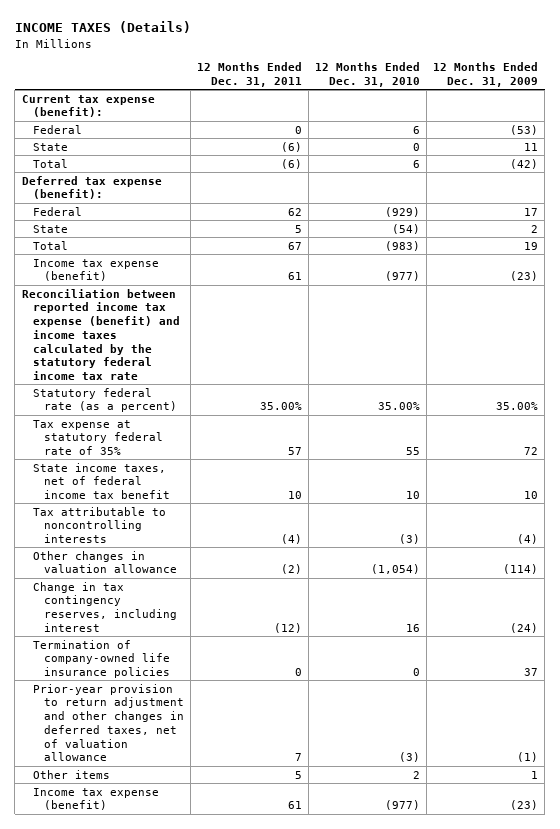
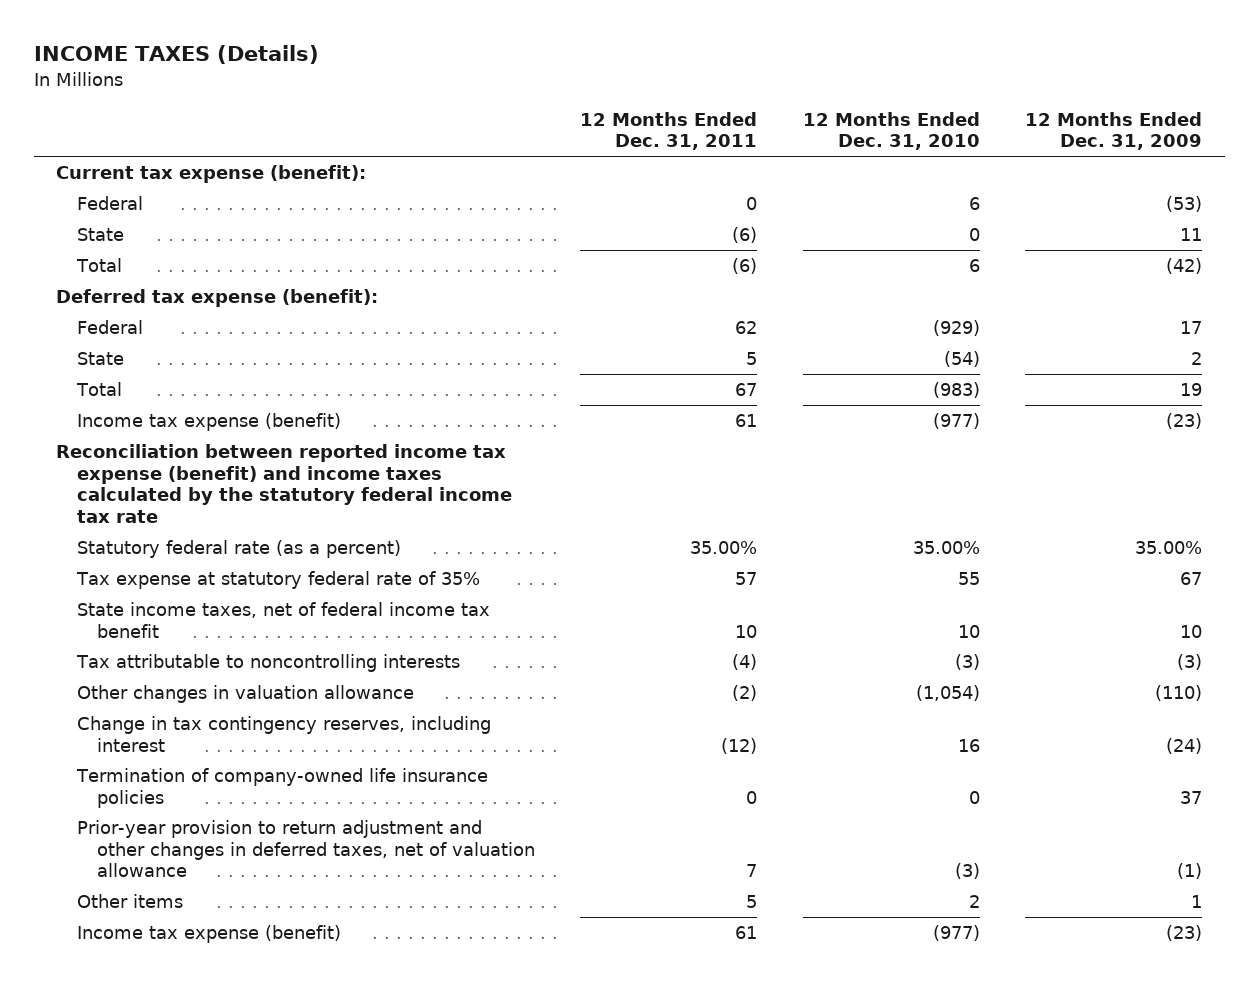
- Tax expense at statutory federal rate of 35% | 57 | 55 | 72
+ Tax expense at statutory federal rate of 35% | 57 | 55 | 67
- Tax attributable to noncontrolling interests | (4) | (3) | (4)
- Other changes in valuation allowance | (2) | (1,054) | (114)
+ Tax attributable to noncontrolling interests | (4) | (3) | (3)
+ Other changes in valuation allowance | (2) | (1,054) | (110)

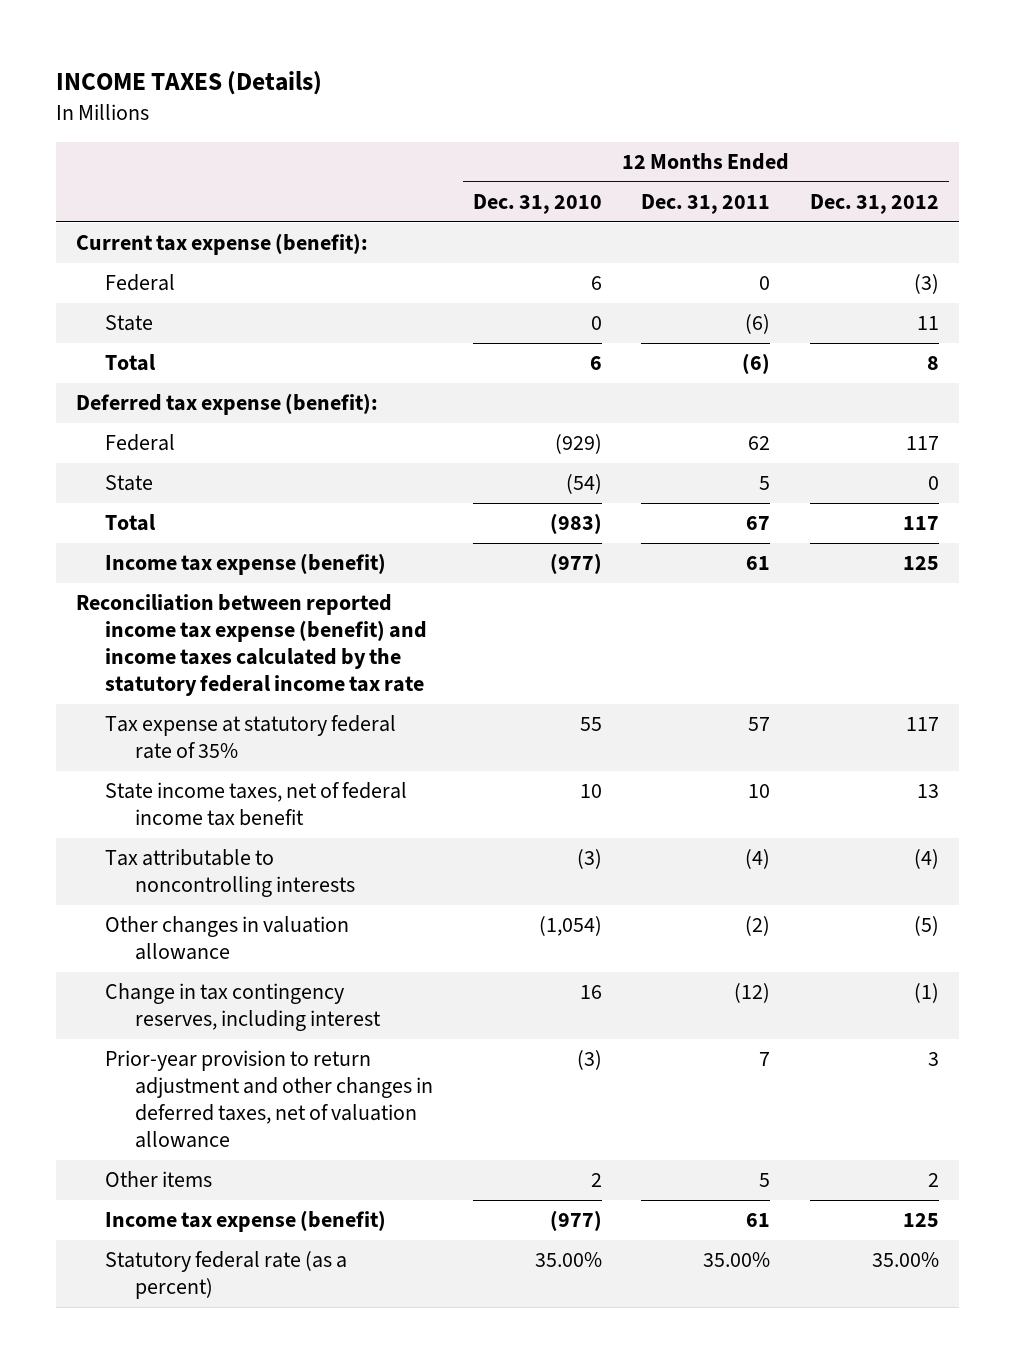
- | 12 Months Ended Dec. 31, 2011 | 12 Months Ended Dec. 31, 2010 | 12 Months Ended Dec. 31, 2009
+ | 12 Months Ended Dec. 31, 2010 | 12 Months Ended Dec. 31, 2011 | 12 Months Ended Dec. 31, 2012
- Termination of company-owned life insurance policies | 0 | 0 | 37
moved down: Statutory federal rate (as a percent) | 35.00% | 35.00% | 35.00%

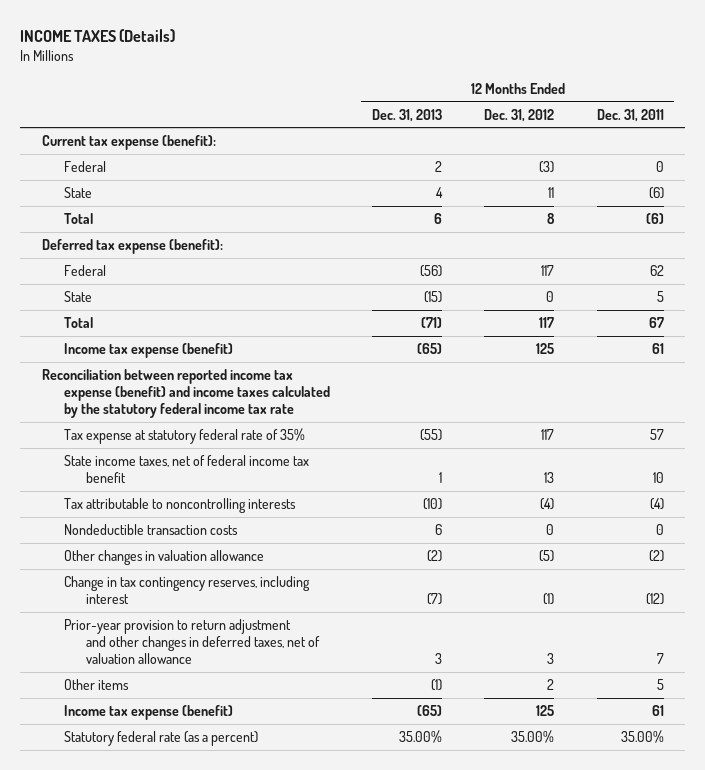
- | 12 Months Ended Dec. 31, 2010 | 12 Months Ended Dec. 31, 2011 | 12 Months Ended Dec. 31, 2012
+ | 12 Months Ended Dec. 31, 2013 | 12 Months Ended Dec. 31, 2012 | 12 Months Ended Dec. 31, 2011
+ Nondeductible transaction costs | 6 | 0 | 0

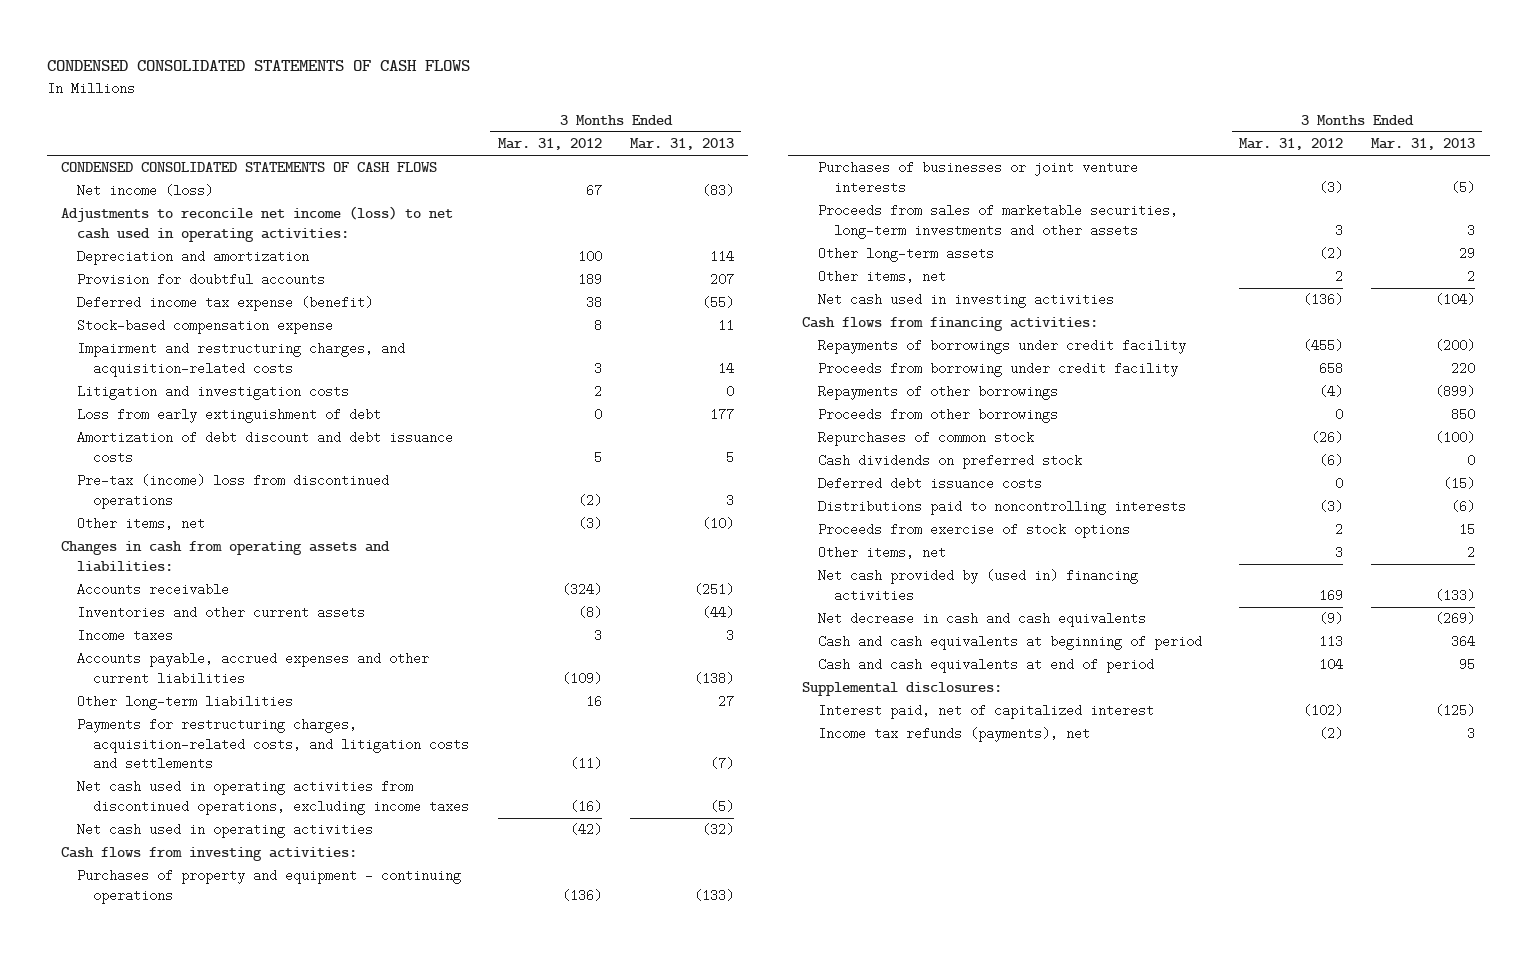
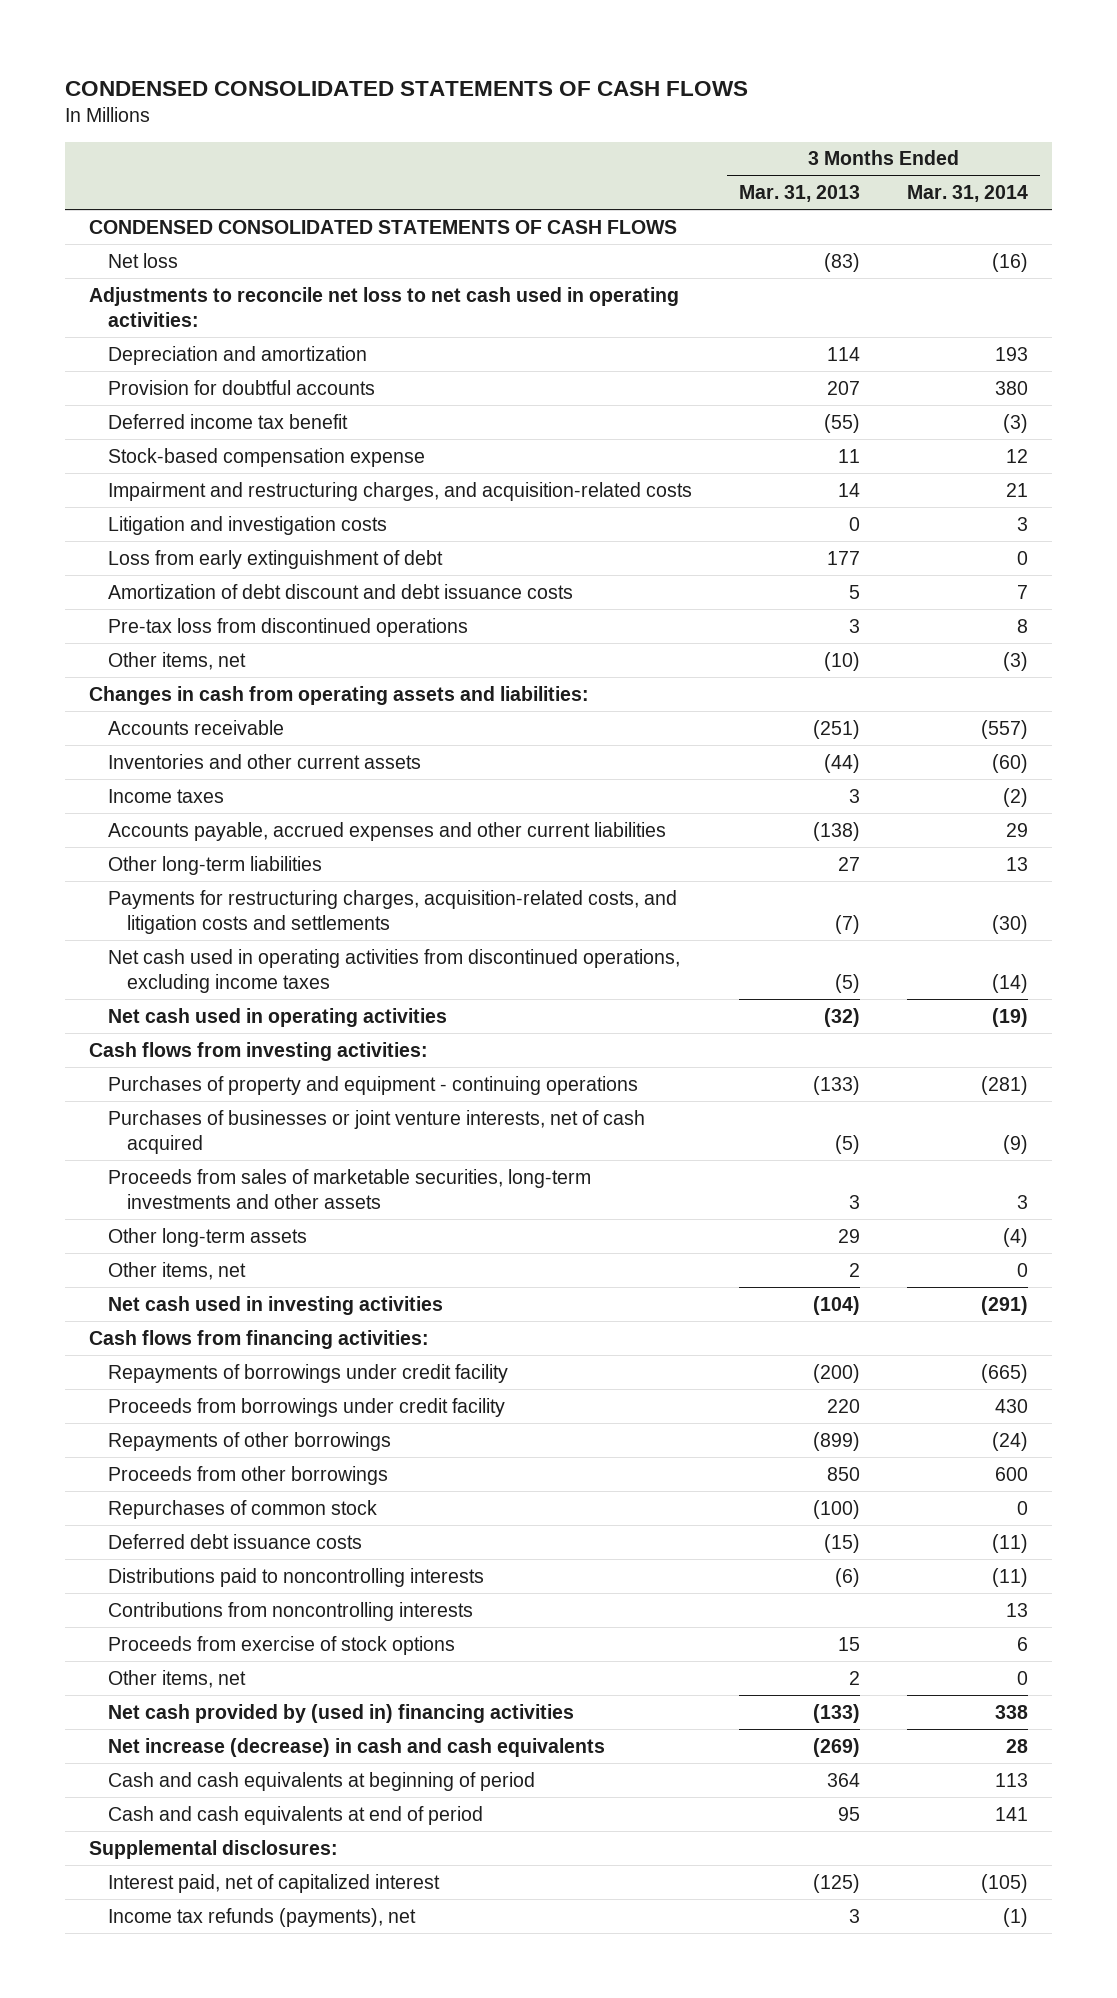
- | 3 Months Ended Mar. 31, 2012 | 3 Months Ended Mar. 31, 2013
+ | 3 Months Ended Mar. 31, 2013 | 3 Months Ended Mar. 31, 2014
- Net income (loss) | 67 | (83)
- Adjustments to reconcile net income (loss) to net cash used in operating activities:
+ Net loss | (83) | (16)
+ Adjustments to reconcile net loss to net cash used in operating activities:
- Deferred income tax expense (benefit) | 38 | (55)
+ Deferred income tax benefit | (55) | (3)
- Pre-tax (income) loss from discontinued operations | (2) | 3
+ Pre-tax loss from discontinued operations | 3 | 8
- Purchases of businesses or joint venture interests | (3) | (5)
+ Purchases of businesses or joint venture interests, net of cash acquired | (5) | (9)
- Proceeds from borrowing under credit facility | 658 | 220
+ Proceeds from borrowings under credit facility | 220 | 430
- Cash dividends on preferred stock | (6) | 0
+ Contributions from noncontrolling interests | | 13
- Net decrease in cash and cash equivalents | (9) | (269)
+ Net increase (decrease) in cash and cash equivalents | (269) | 28

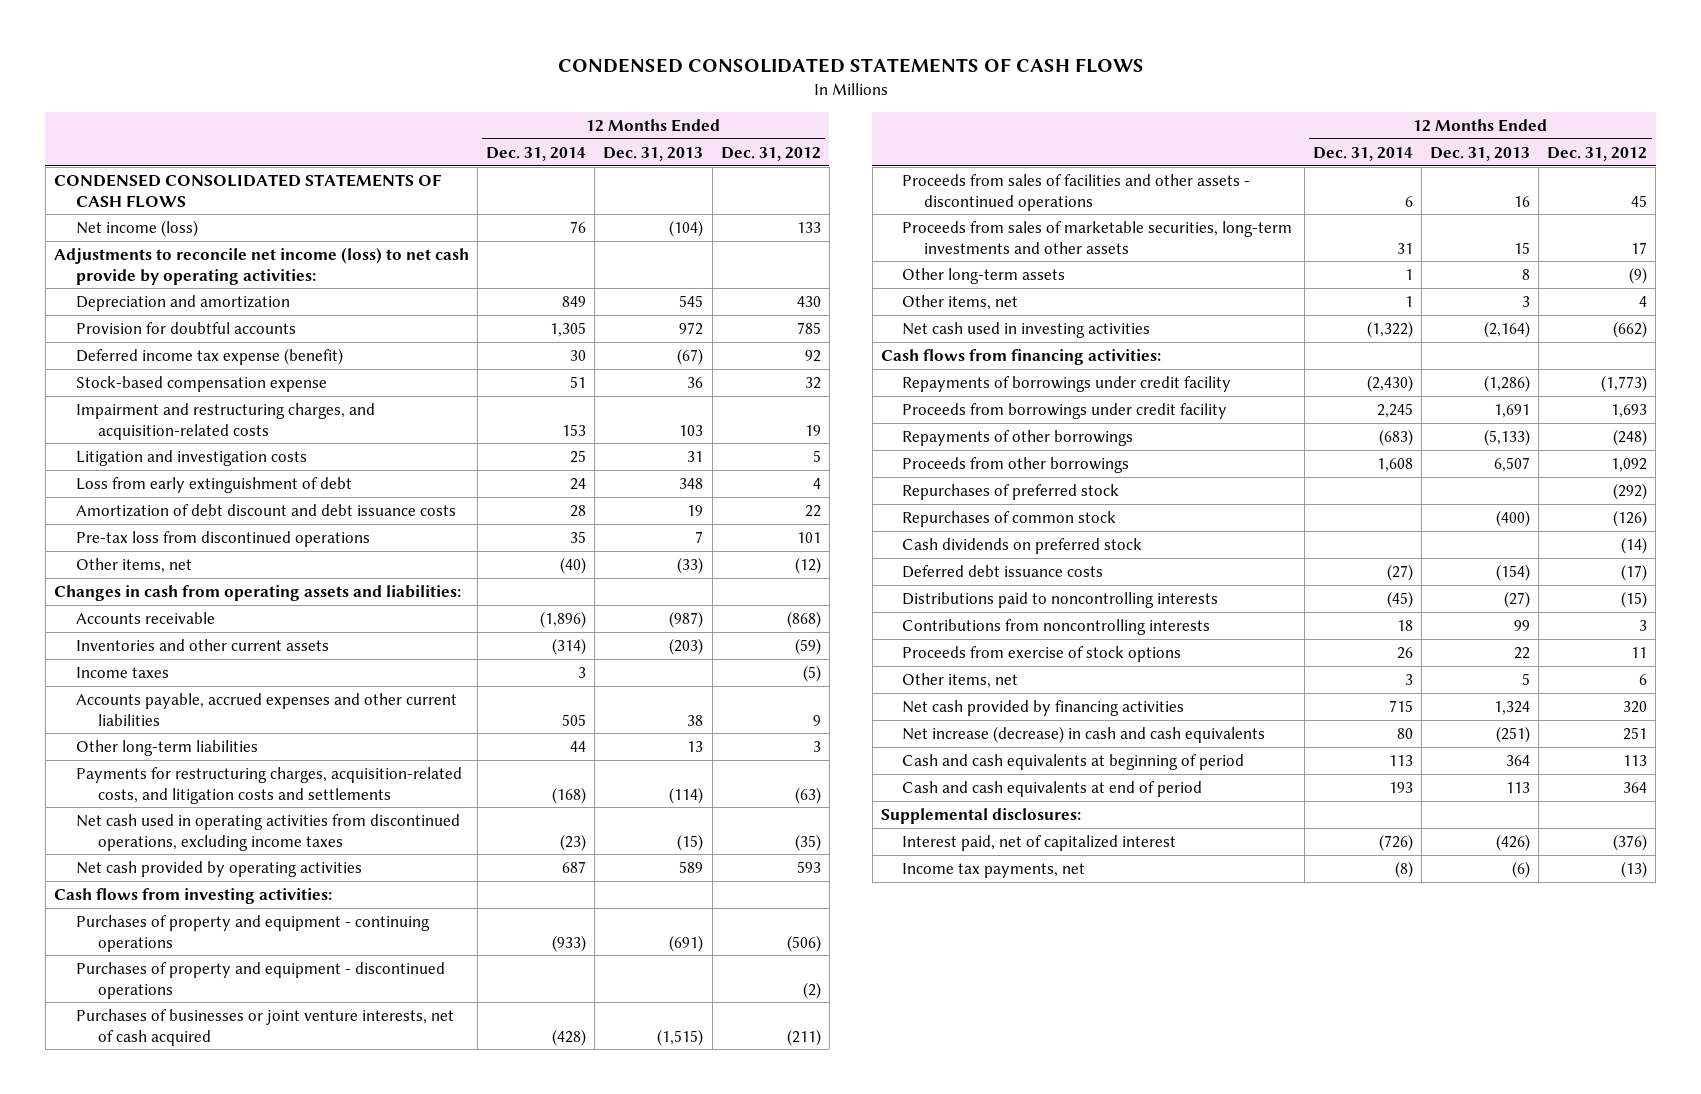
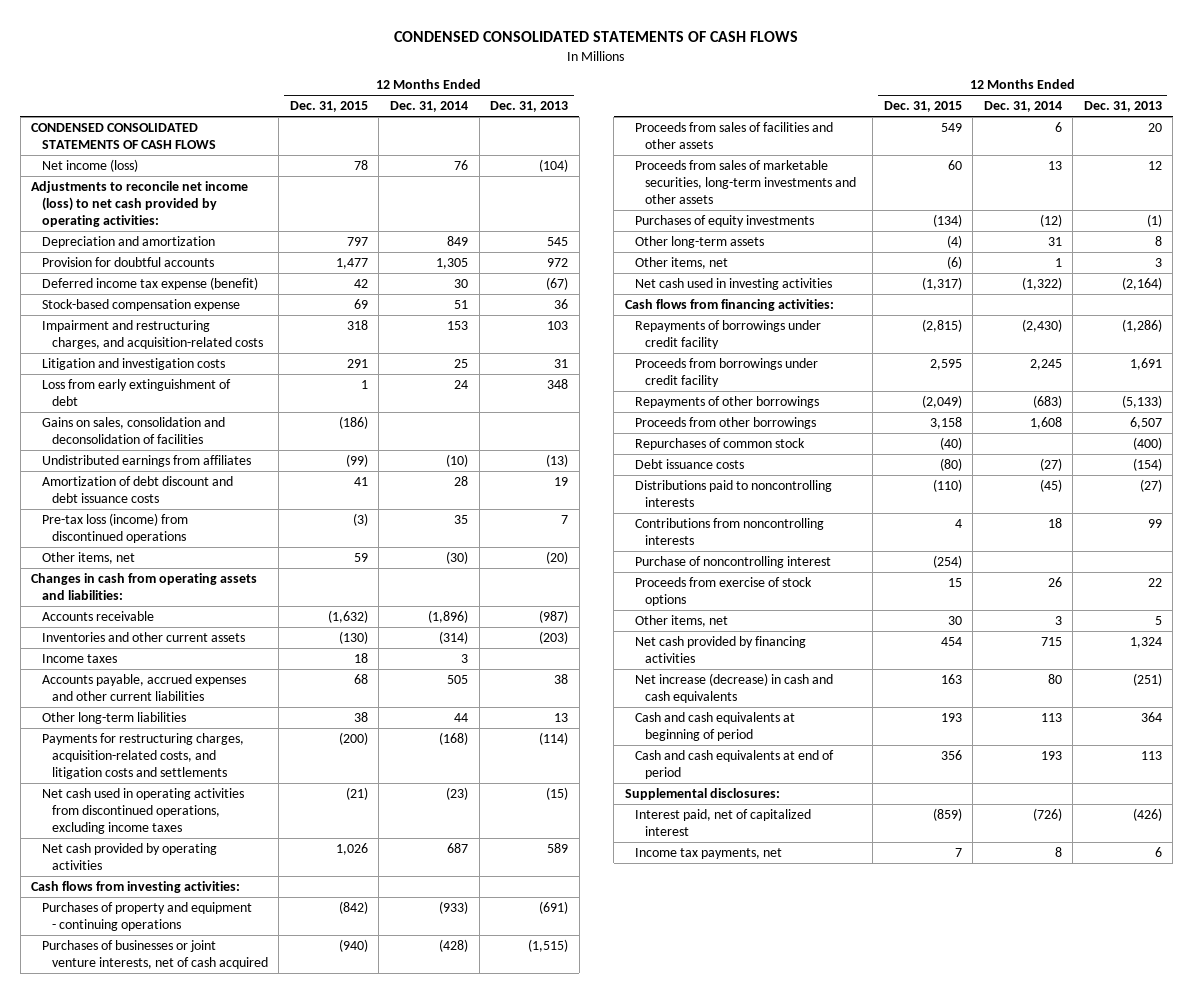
- | 12 Months Ended Dec. 31, 2014 | 12 Months Ended Dec. 31, 2013 | 12 Months Ended Dec. 31, 2012
+ | 12 Months Ended Dec. 31, 2015 | 12 Months Ended Dec. 31, 2014 | 12 Months Ended Dec. 31, 2013
- Adjustments to reconcile net income (loss) to net cash provide by operating activities:
+ Adjustments to reconcile net income (loss) to net cash provided by operating activities:
+ Gains on sales, consolidation and deconsolidation of facilities | (186) | |
+ Undistributed earnings from affiliates | (99) | (10) | (13)
- Pre-tax loss from discontinued operations | 35 | 7 | 101
- Other items, net | (40) | (33) | (12)
+ Pre-tax loss (income) from discontinued operations | (3) | 35 | 7
+ Other items, net | 59 | (30) | (20)
- Purchases of property and equipment - discontinued operations | | | (2)
- Proceeds from sales of facilities and other assets - discontinued operations | 6 | 16 | 45
- Proceeds from sales of marketable securities, long-term investments and other assets | 31 | 15 | 17
- Other long-term assets | 1 | 8 | (9)
+ Proceeds from sales of facilities and other assets | 549 | 6 | 20
+ Proceeds from sales of marketable securities, long-term investments and other assets | 60 | 13 | 12
+ Purchases of equity investments | (134) | (12) | (1)
+ Other long-term assets | (4) | 31 | 8
- Repurchases of preferred stock | | | (292)
- Cash dividends on preferred stock | | | (14)
- Deferred debt issuance costs | (27) | (154) | (17)
+ Debt issuance costs | (80) | (27) | (154)
+ Purchase of noncontrolling interest | (254) | |
- Income tax payments, net | (8) | (6) | (13)
+ Income tax payments, net | 7 | 8 | 6

